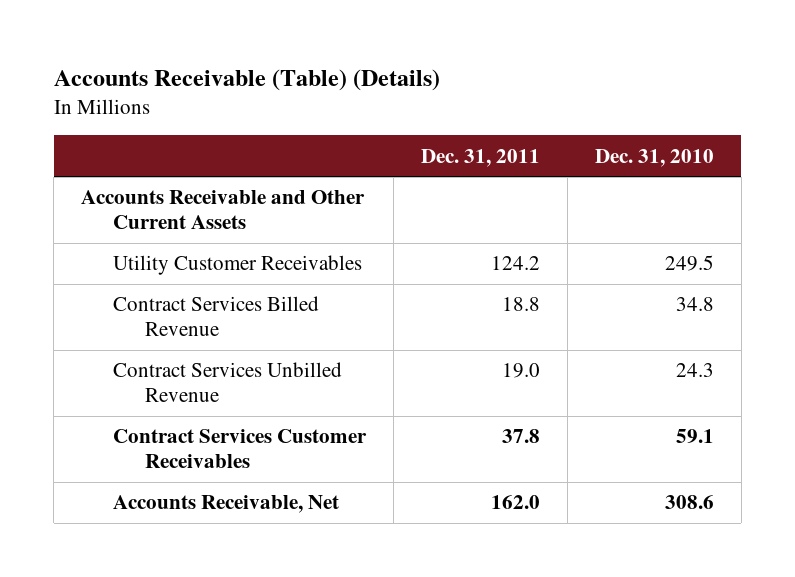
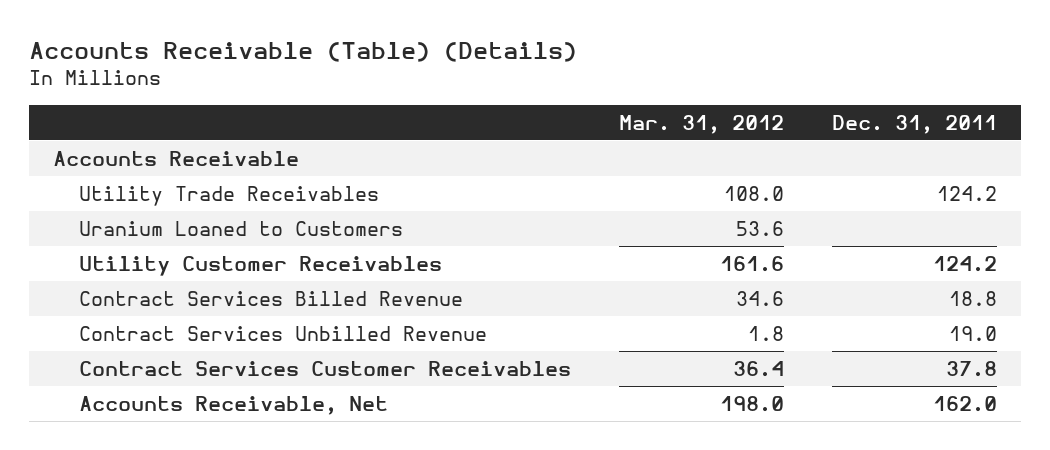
- | Dec. 31, 2011 | Dec. 31, 2010
+ | Mar. 31, 2012 | Dec. 31, 2011
- Accounts Receivable and Other Current Assets
+ Accounts Receivable
+ Utility Trade Receivables | 108.0 | 124.2
+ Uranium Loaned to Customers | 53.6 |

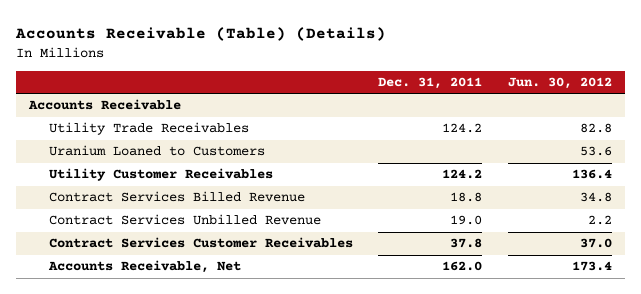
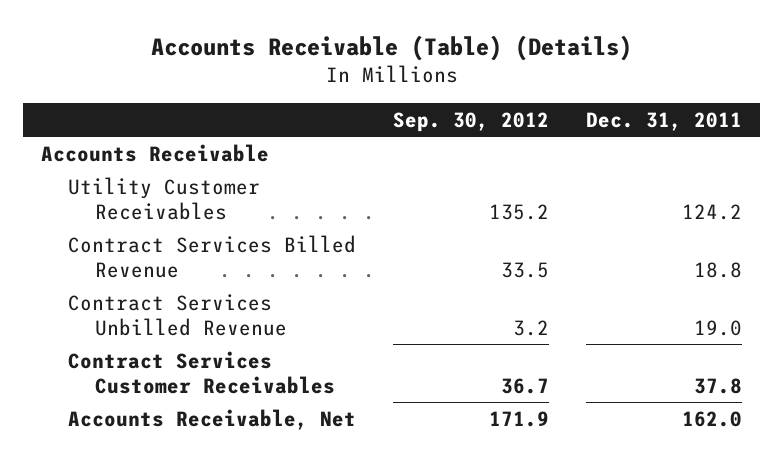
- | Dec. 31, 2011 | Jun. 30, 2012
+ | Sep. 30, 2012 | Dec. 31, 2011
- Utility Trade Receivables | 124.2 | 82.8
- Uranium Loaned to Customers | | 53.6

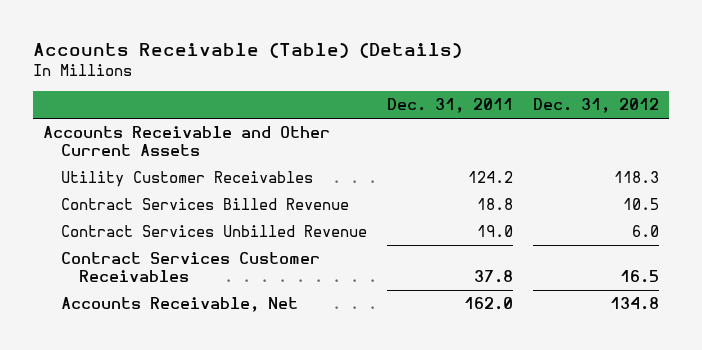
- | Sep. 30, 2012 | Dec. 31, 2011
+ | Dec. 31, 2011 | Dec. 31, 2012
- Accounts Receivable
+ Accounts Receivable and Other Current Assets

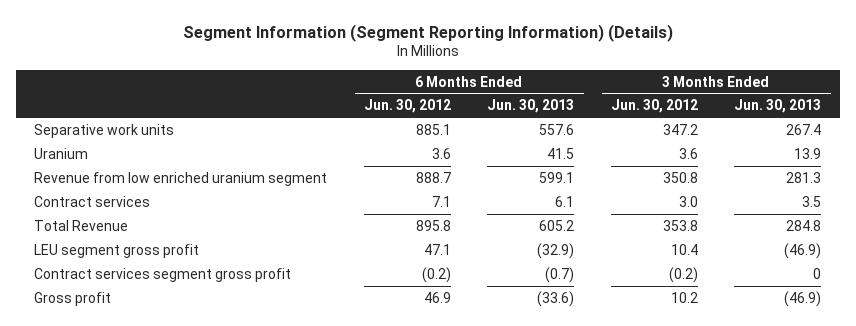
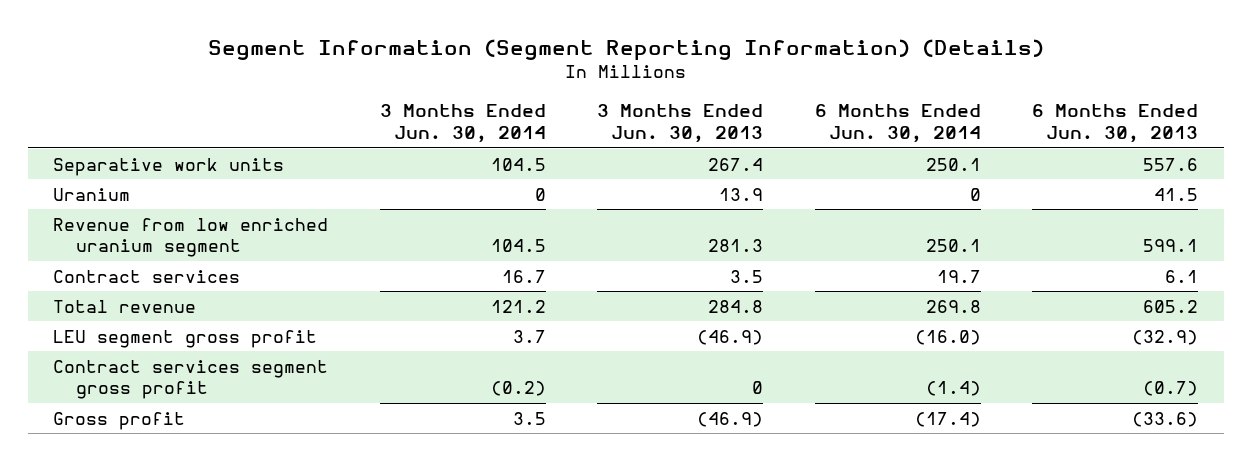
- | 6 Months Ended Jun. 30, 2012 | 6 Months Ended Jun. 30, 2013 | 3 Months Ended Jun. 30, 2012 | 3 Months Ended Jun. 30, 2013
+ | 3 Months Ended Jun. 30, 2014 | 3 Months Ended Jun. 30, 2013 | 6 Months Ended Jun. 30, 2014 | 6 Months Ended Jun. 30, 2013
- Total Revenue | 895.8 | 605.2 | 353.8 | 284.8
+ Total revenue | 121.2 | 284.8 | 269.8 | 605.2

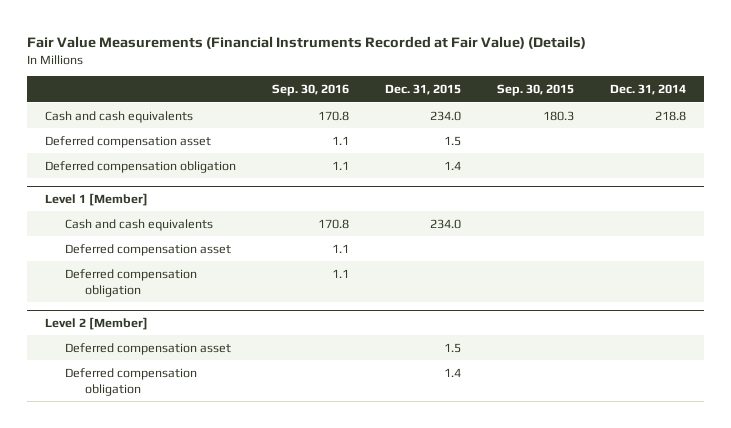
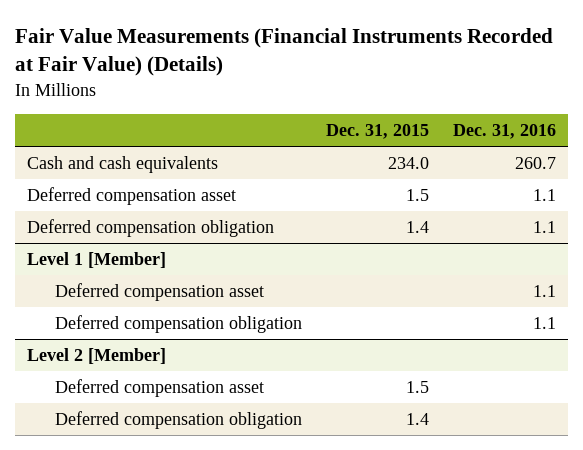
- | Sep. 30, 2016 | Dec. 31, 2015 | Sep. 30, 2015 | Dec. 31, 2014
+ | Dec. 31, 2015 | Dec. 31, 2016
@ Level 1 [Member]
- Cash and cash equivalents | 170.8 | 234.0 | |

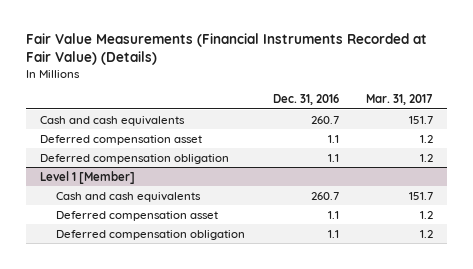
- | Dec. 31, 2015 | Dec. 31, 2016
+ | Dec. 31, 2016 | Mar. 31, 2017
@ Level 1 [Member]
+ Cash and cash equivalents | 260.7 | 151.7
- Level 2 [Member]
- Deferred compensation asset | 1.5 |
- Deferred compensation obligation | 1.4 |

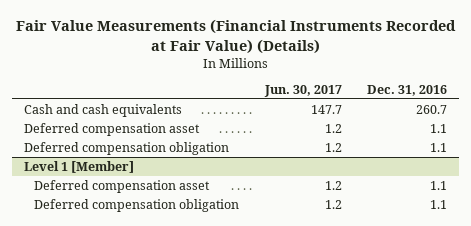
- | Dec. 31, 2016 | Mar. 31, 2017
+ | Jun. 30, 2017 | Dec. 31, 2016
@ Level 1 [Member]
- Cash and cash equivalents | 260.7 | 151.7

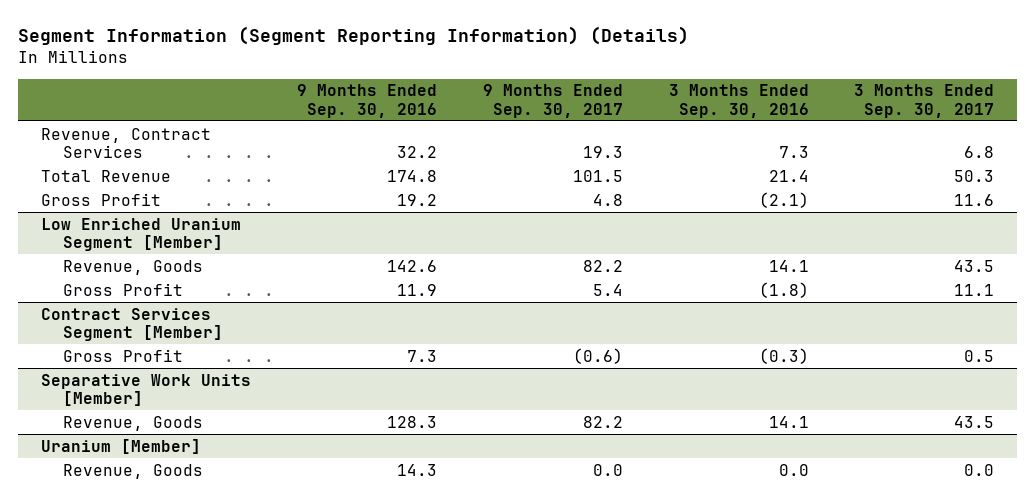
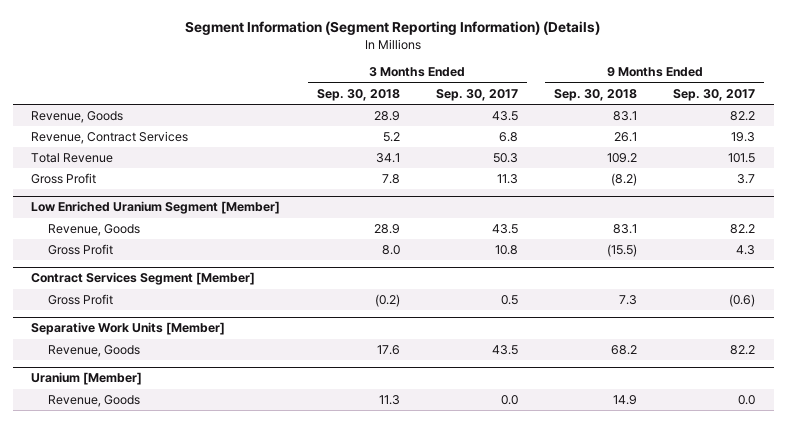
- | 9 Months Ended Sep. 30, 2016 | 9 Months Ended Sep. 30, 2017 | 3 Months Ended Sep. 30, 2016 | 3 Months Ended Sep. 30, 2017
+ | 3 Months Ended Sep. 30, 2018 | 3 Months Ended Sep. 30, 2017 | 9 Months Ended Sep. 30, 2018 | 9 Months Ended Sep. 30, 2017
+ Revenue, Goods | 28.9 | 43.5 | 83.1 | 82.2
- Gross Profit | 19.2 | 4.8 | (2.1) | 11.6
+ Gross Profit | 7.8 | 11.3 | (8.2) | 3.7
@ Low Enriched Uranium Segment [Member]
- Gross Profit | 11.9 | 5.4 | (1.8) | 11.1
+ Gross Profit | 8.0 | 10.8 | (15.5) | 4.3

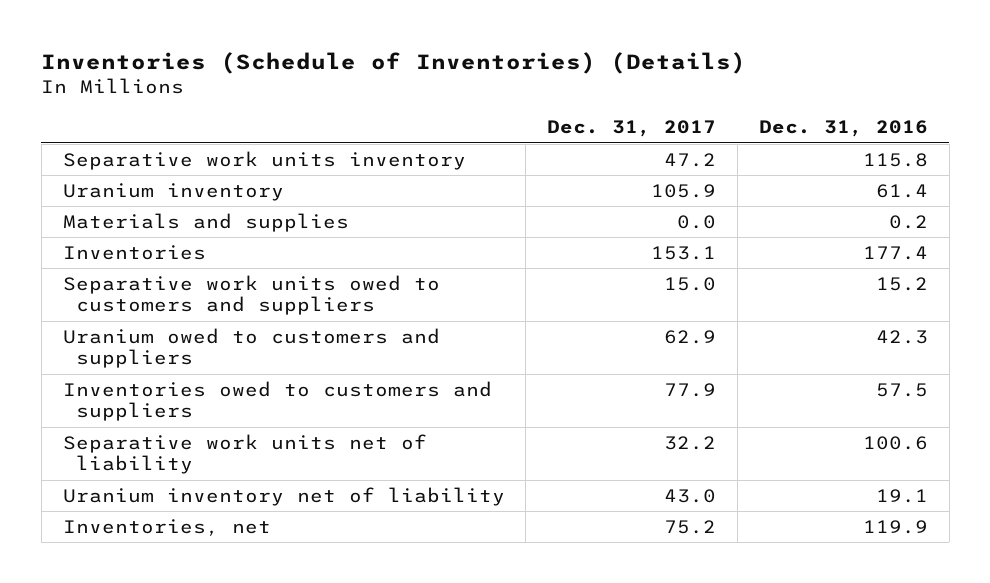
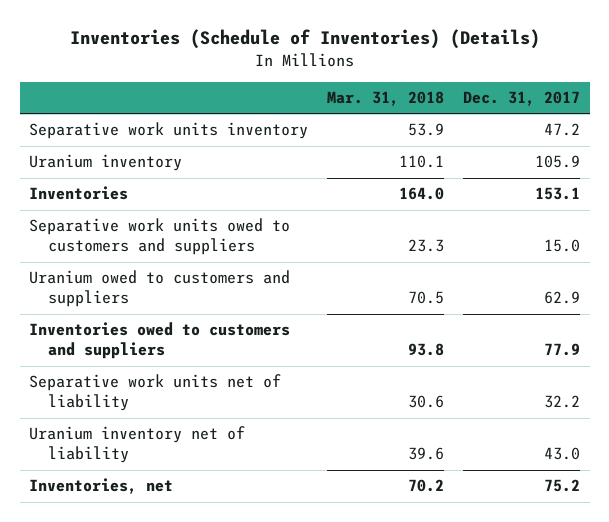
- | Dec. 31, 2017 | Dec. 31, 2016
+ | Mar. 31, 2018 | Dec. 31, 2017
- Materials and supplies | 0.0 | 0.2

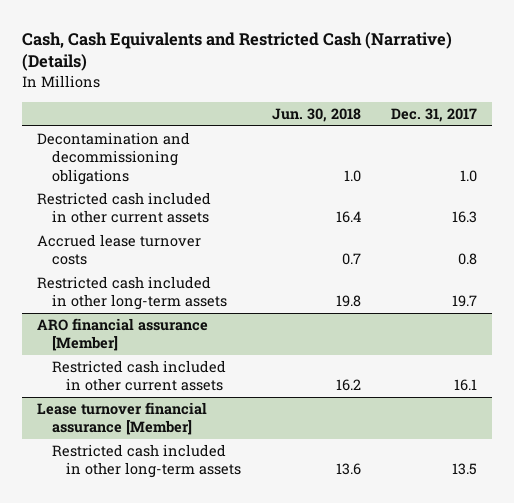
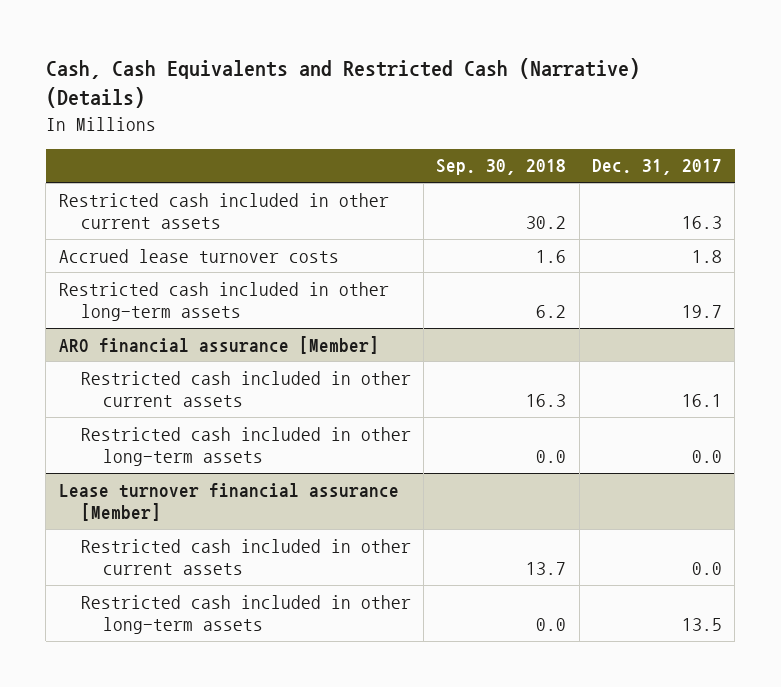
- | Jun. 30, 2018 | Dec. 31, 2017
+ | Sep. 30, 2018 | Dec. 31, 2017
- Decontamination and decommissioning obligations | 1.0 | 1.0
- Accrued lease turnover costs | 0.7 | 0.8
+ Accrued lease turnover costs | 1.6 | 1.8
@ ARO financial assurance [Member]
+ Restricted cash included in other long-term assets | 0.0 | 0.0
@ Lease turnover financial assurance [Member]
+ Restricted cash included in other current assets | 13.7 | 0.0

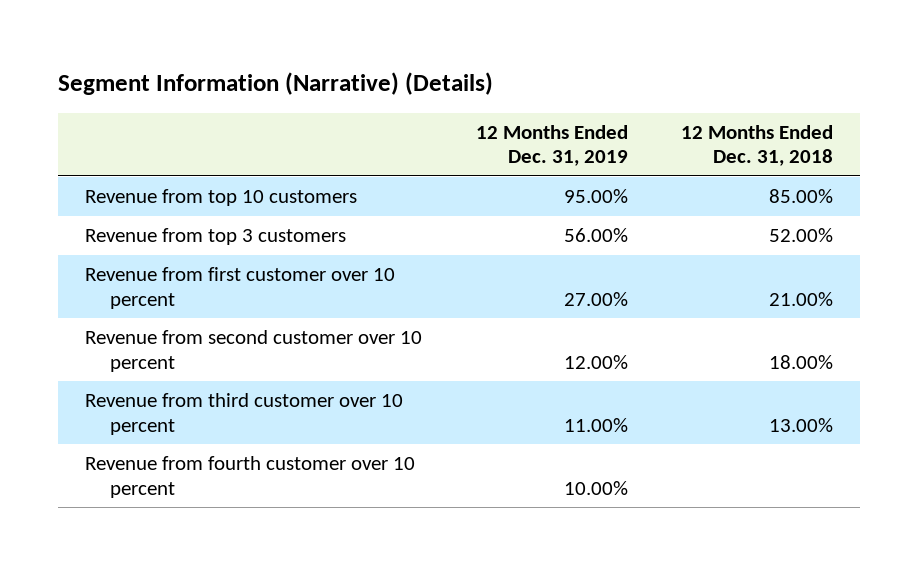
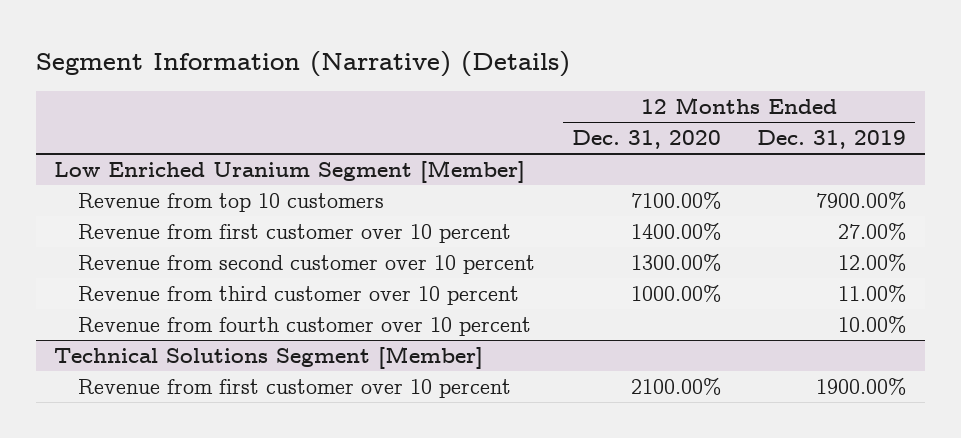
- | 12 Months Ended Dec. 31, 2019 | 12 Months Ended Dec. 31, 2018
+ | 12 Months Ended Dec. 31, 2020 | 12 Months Ended Dec. 31, 2019
- Revenue from top 10 customers | 95.00% | 85.00%
- Revenue from top 3 customers | 56.00% | 52.00%
+ Low Enriched Uranium Segment [Member]
+ Revenue from top 10 customers | 7100.00% | 7900.00%
+ Technical Solutions Segment [Member]
+ Revenue from first customer over 10 percent | 2100.00% | 1900.00%

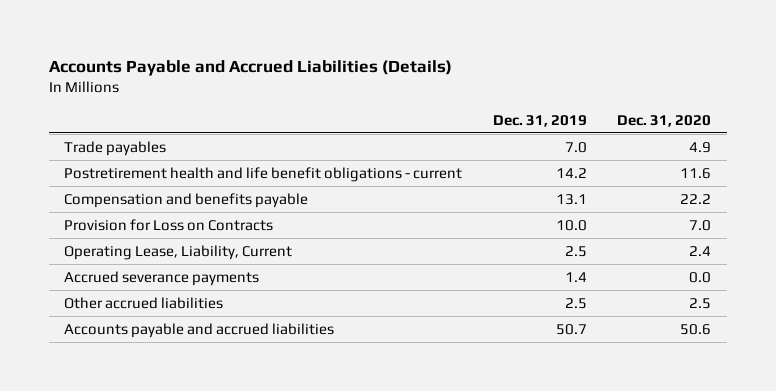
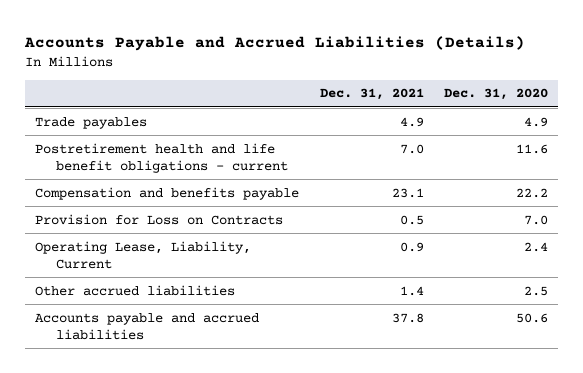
- | Dec. 31, 2019 | Dec. 31, 2020
+ | Dec. 31, 2021 | Dec. 31, 2020
- Accrued severance payments | 1.4 | 0.0

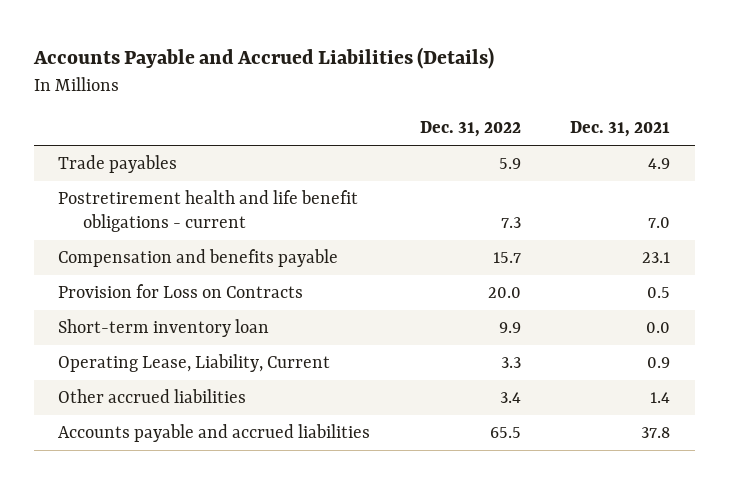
- | Dec. 31, 2021 | Dec. 31, 2020
+ | Dec. 31, 2022 | Dec. 31, 2021
+ Short-term inventory loan | 9.9 | 0.0

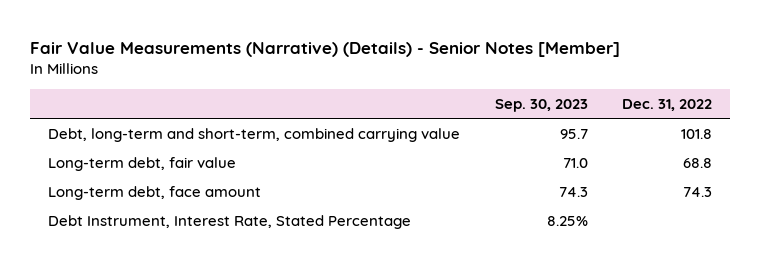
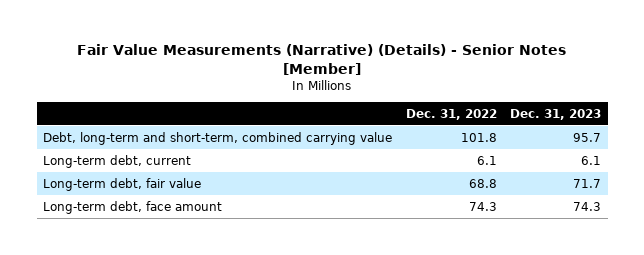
- | Sep. 30, 2023 | Dec. 31, 2022
+ | Dec. 31, 2022 | Dec. 31, 2023
+ Long-term debt, current | 6.1 | 6.1
- Debt Instrument, Interest Rate, Stated Percentage | 8.25% |

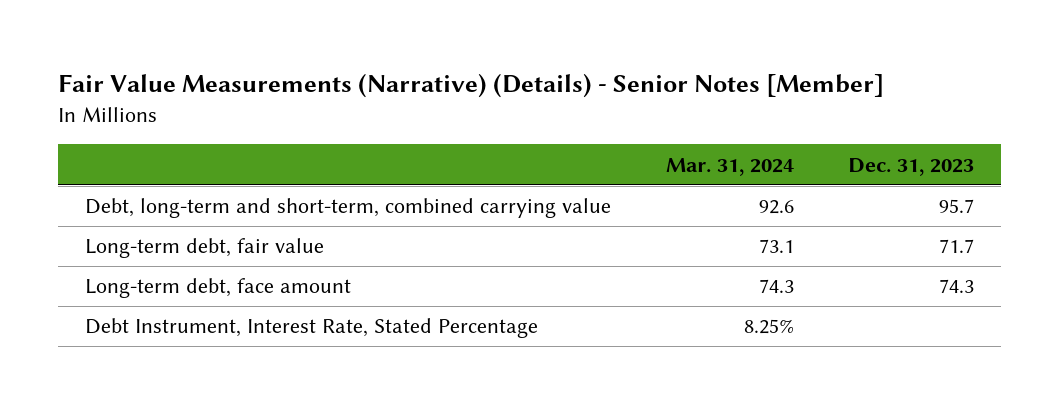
- | Dec. 31, 2022 | Dec. 31, 2023
+ | Mar. 31, 2024 | Dec. 31, 2023
- Long-term debt, current | 6.1 | 6.1
+ Debt Instrument, Interest Rate, Stated Percentage | 8.25% |

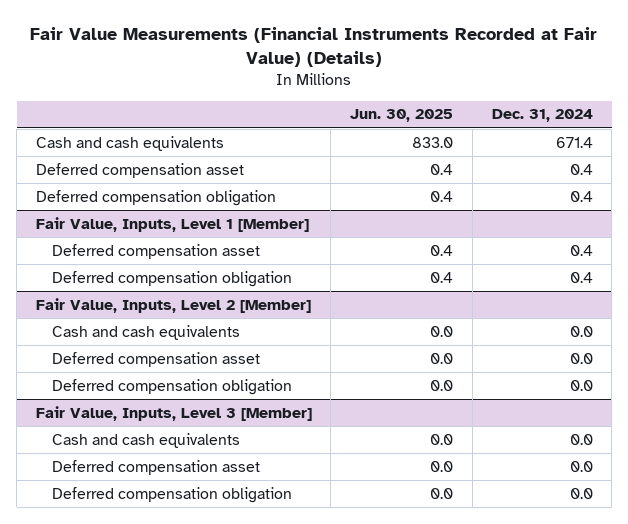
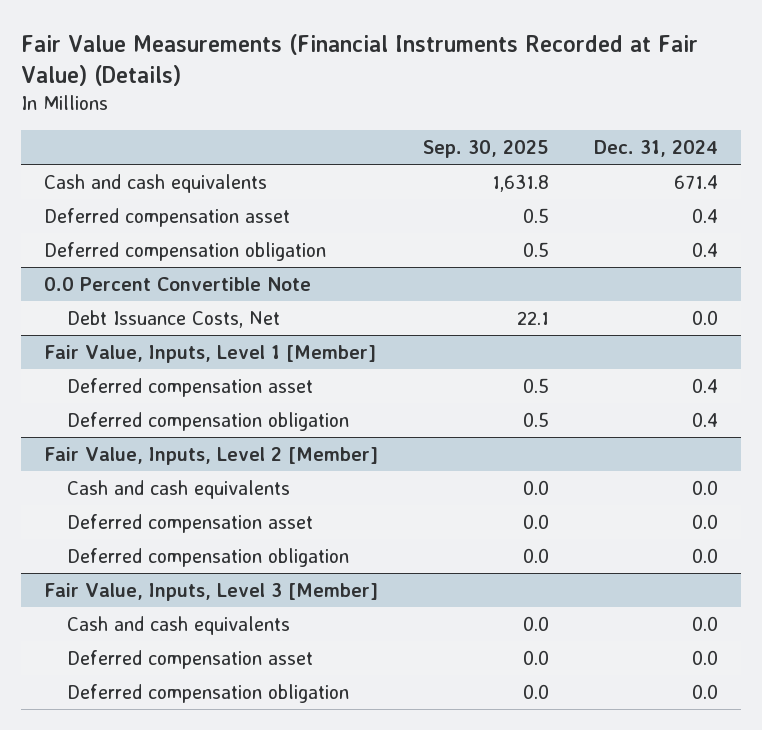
- | Jun. 30, 2025 | Dec. 31, 2024
+ | Sep. 30, 2025 | Dec. 31, 2024
+ 0.0 Percent Convertible Note
+ Debt Issuance Costs, Net | 22.1 | 0.0

